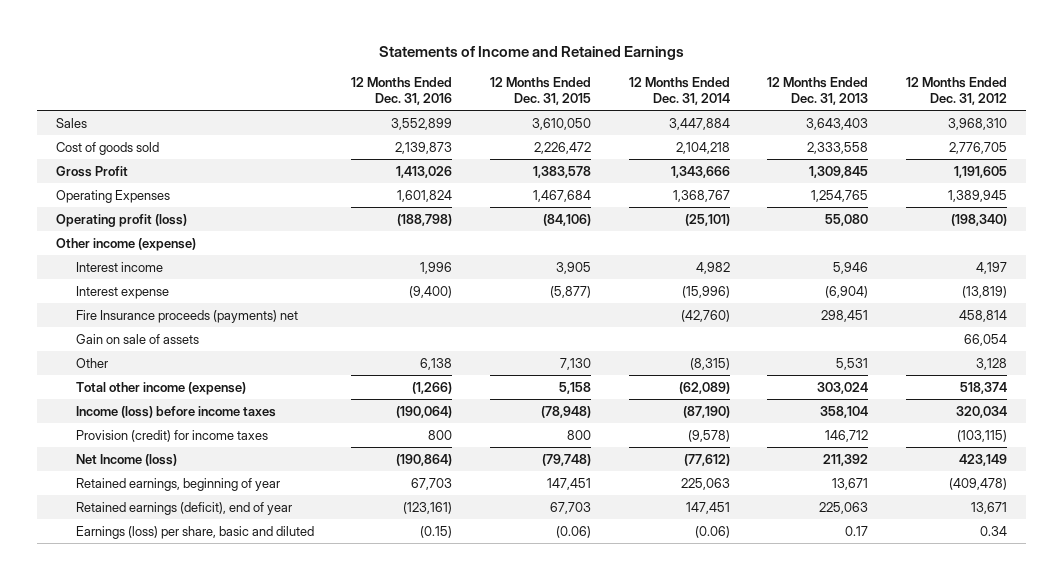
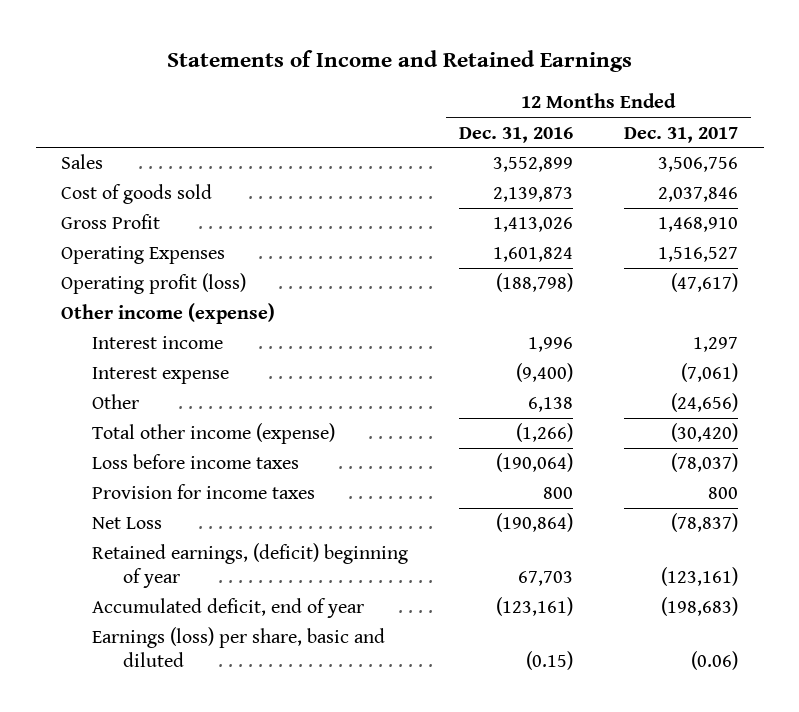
- | 12 Months Ended Dec. 31, 2016 | 12 Months Ended Dec. 31, 2015 | 12 Months Ended Dec. 31, 2014 | 12 Months Ended Dec. 31, 2013 | 12 Months Ended Dec. 31, 2012
+ | 12 Months Ended Dec. 31, 2016 | 12 Months Ended Dec. 31, 2017
- Fire Insurance proceeds (payments) net | | | (42,760) | 298,451 | 458,814
- Gain on sale of assets | | | | | 66,054
- Income (loss) before income taxes | (190,064) | (78,948) | (87,190) | 358,104 | 320,034
- Provision (credit) for income taxes | 800 | 800 | (9,578) | 146,712 | (103,115)
- Net Income (loss) | (190,864) | (79,748) | (77,612) | 211,392 | 423,149
- Retained earnings, beginning of year | 67,703 | 147,451 | 225,063 | 13,671 | (409,478)
- Retained earnings (deficit), end of year | (123,161) | 67,703 | 147,451 | 225,063 | 13,671
+ Loss before income taxes | (190,064) | (78,037)
+ Provision for income taxes | 800 | 800
+ Net Loss | (190,864) | (78,837)
+ Retained earnings, (deficit) beginning of year | 67,703 | (123,161)
+ Accumulated deficit, end of year | (123,161) | (198,683)

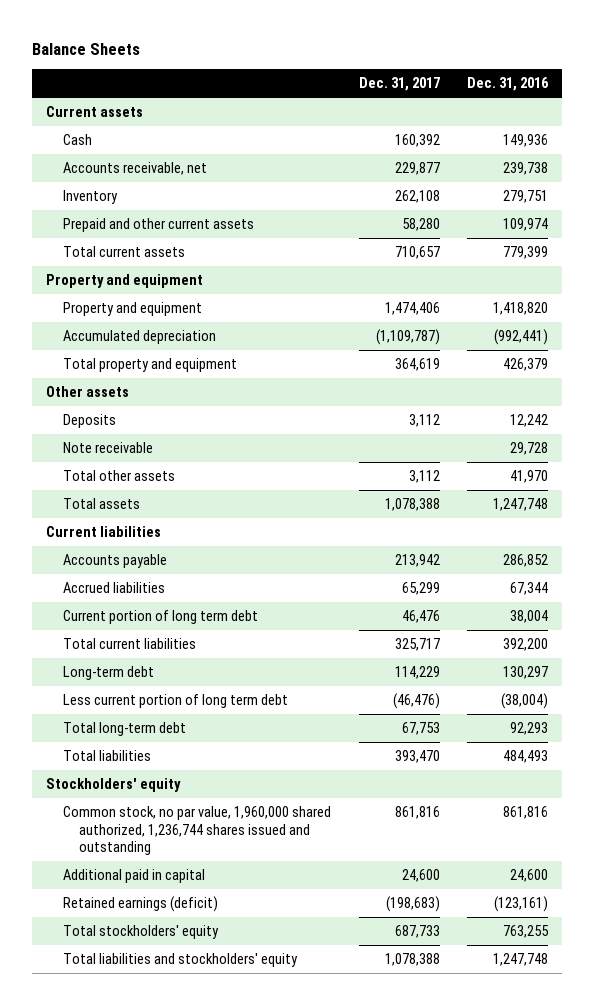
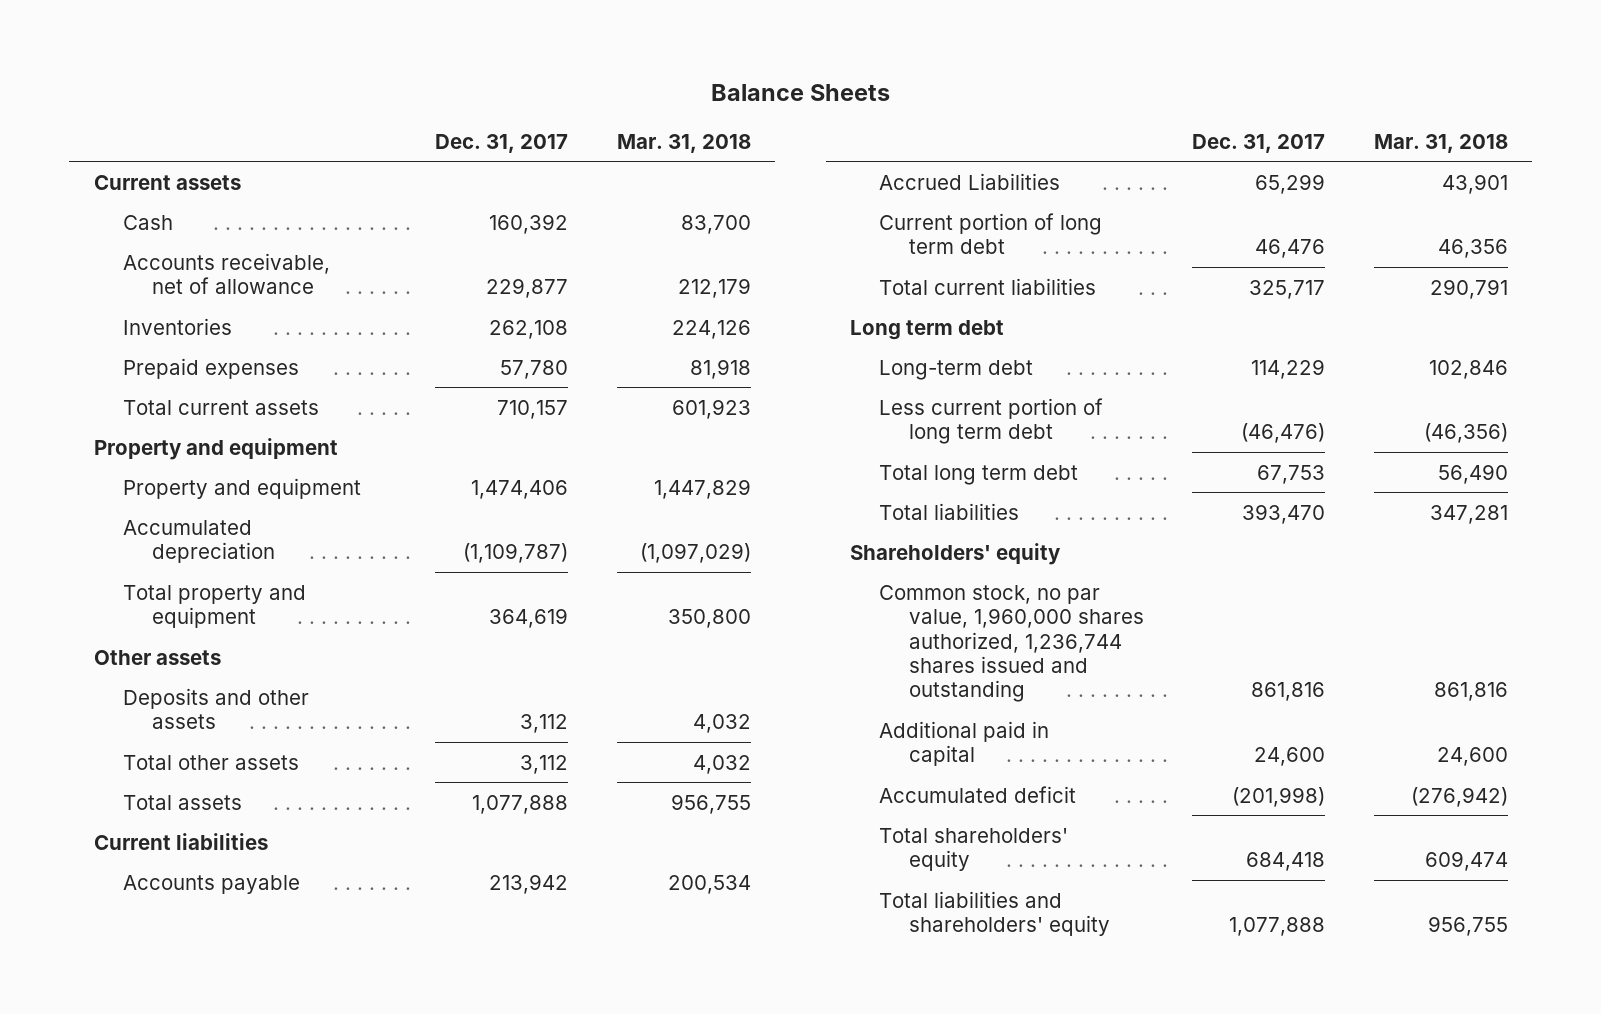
- | Dec. 31, 2017 | Dec. 31, 2016
+ | Dec. 31, 2017 | Mar. 31, 2018
- Accounts receivable, net | 229,877 | 239,738
- Inventory | 262,108 | 279,751
- Prepaid and other current assets | 58,280 | 109,974
- Total current assets | 710,657 | 779,399
+ Accounts receivable, net of allowance | 229,877 | 212,179
+ Inventories | 262,108 | 224,126
+ Prepaid expenses | 57,780 | 81,918
+ Total current assets | 710,157 | 601,923
- Deposits | 3,112 | 12,242
- Note receivable | | 29,728
+ Deposits and other assets | 3,112 | 4,032
- Total assets | 1,078,388 | 1,247,748
+ Total assets | 1,077,888 | 956,755
- Accrued liabilities | 65,299 | 67,344
+ Accrued Liabilities | 65,299 | 43,901
+ Long term debt
- Total long-term debt | 67,753 | 92,293
+ Total long term debt | 67,753 | 56,490
- Stockholders' equity
- Common stock, no par value, 1,960,000 shared authorized, 1,236,744 shares issued and outstanding | 861,816 | 861,816
+ Shareholders' equity
+ Common stock, no par value, 1,960,000 shares authorized, 1,236,744 shares issued and outstanding | 861,816 | 861,816
- Retained earnings (deficit) | (198,683) | (123,161)
- Total stockholders' equity | 687,733 | 763,255
- Total liabilities and stockholders' equity | 1,078,388 | 1,247,748
+ Accumulated deficit | (201,998) | (276,942)
+ Total shareholders' equity | 684,418 | 609,474
+ Total liabilities and shareholders' equity | 1,077,888 | 956,755

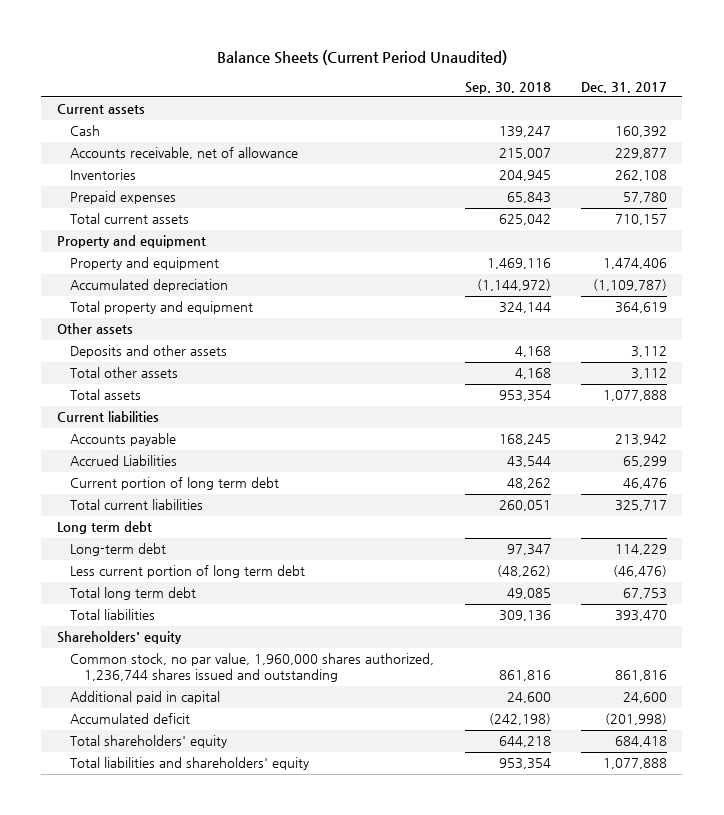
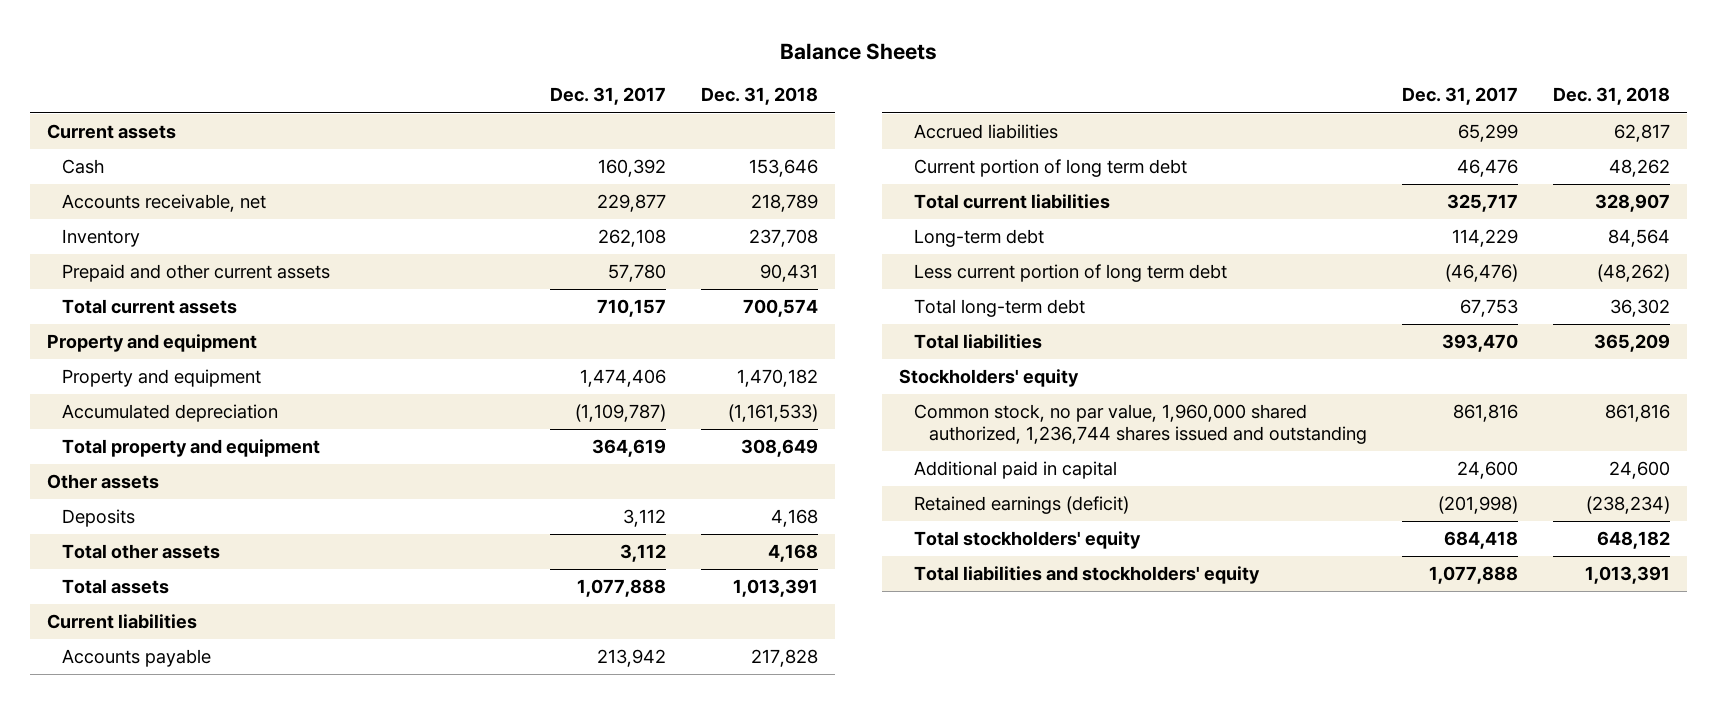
- Balance Sheets (Current Period Unaudited)
+ Balance Sheets
- | Sep. 30, 2018 | Dec. 31, 2017
+ | Dec. 31, 2017 | Dec. 31, 2018
- Accounts receivable, net of allowance | 215,007 | 229,877
- Inventories | 204,945 | 262,108
- Prepaid expenses | 65,843 | 57,780
+ Accounts receivable, net | 229,877 | 218,789
+ Inventory | 262,108 | 237,708
+ Prepaid and other current assets | 57,780 | 90,431
- Deposits and other assets | 4,168 | 3,112
+ Deposits | 3,112 | 4,168
- Accrued Liabilities | 43,544 | 65,299
+ Accrued liabilities | 65,299 | 62,817
- Long term debt
- Total long term debt | 49,085 | 67,753
+ Total long-term debt | 67,753 | 36,302
- Shareholders' equity
- Common stock, no par value, 1,960,000 shares authorized, 1,236,744 shares issued and outstanding | 861,816 | 861,816
+ Stockholders' equity
+ Common stock, no par value, 1,960,000 shared authorized, 1,236,744 shares issued and outstanding | 861,816 | 861,816
- Accumulated deficit | (242,198) | (201,998)
- Total shareholders' equity | 644,218 | 684,418
- Total liabilities and shareholders' equity | 953,354 | 1,077,888
+ Retained earnings (deficit) | (201,998) | (238,234)
+ Total stockholders' equity | 684,418 | 648,182
+ Total liabilities and stockholders' equity | 1,077,888 | 1,013,391

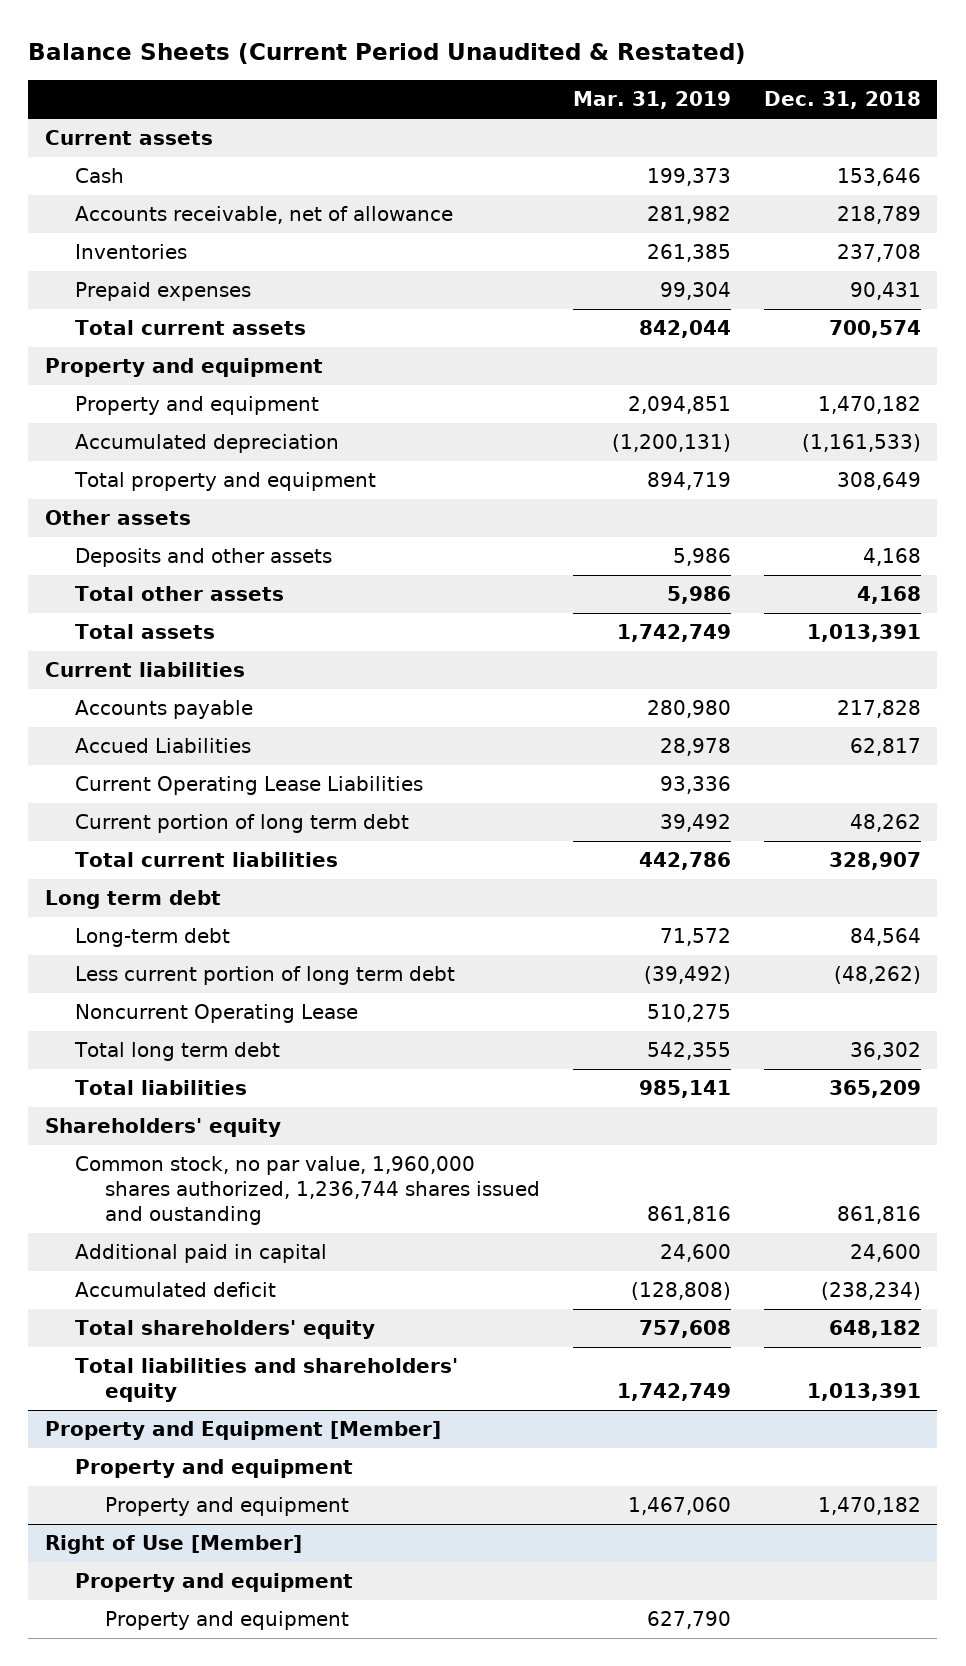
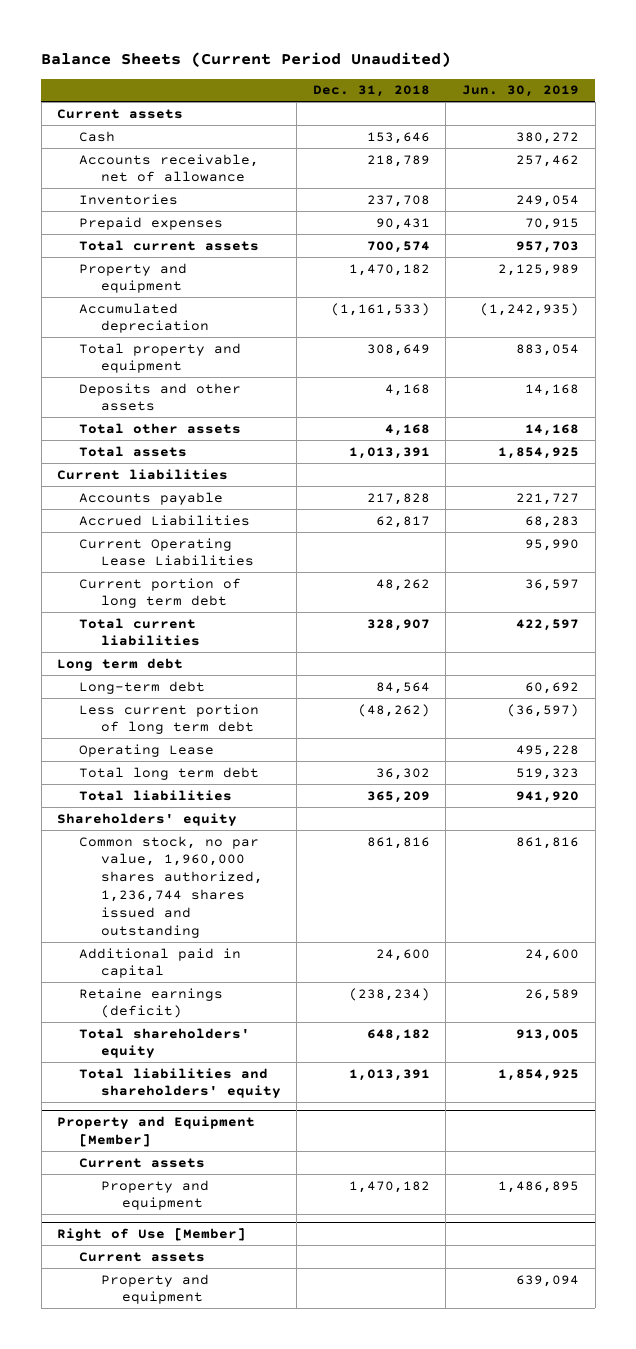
- Balance Sheets (Current Period Unaudited & Restated)
+ Balance Sheets (Current Period Unaudited)
- | Mar. 31, 2019 | Dec. 31, 2018
+ | Dec. 31, 2018 | Jun. 30, 2019
- Property and equipment
- Other assets
- Accued Liabilities | 28,978 | 62,817
+ Accrued Liabilities | 62,817 | 68,283
- Noncurrent Operating Lease | 510,275 |
+ Operating Lease | | 495,228
- Common stock, no par value, 1,960,000 shares authorized, 1,236,744 shares issued and oustanding | 861,816 | 861,816
+ Common stock, no par value, 1,960,000 shares authorized, 1,236,744 shares issued and outstanding | 861,816 | 861,816
- Accumulated deficit | (128,808) | (238,234)
+ Retaine earnings (deficit) | (238,234) | 26,589
@ Property and Equipment [Member]
- Property and equipment
+ Current assets
@ Right of Use [Member]
- Property and equipment
+ Current assets

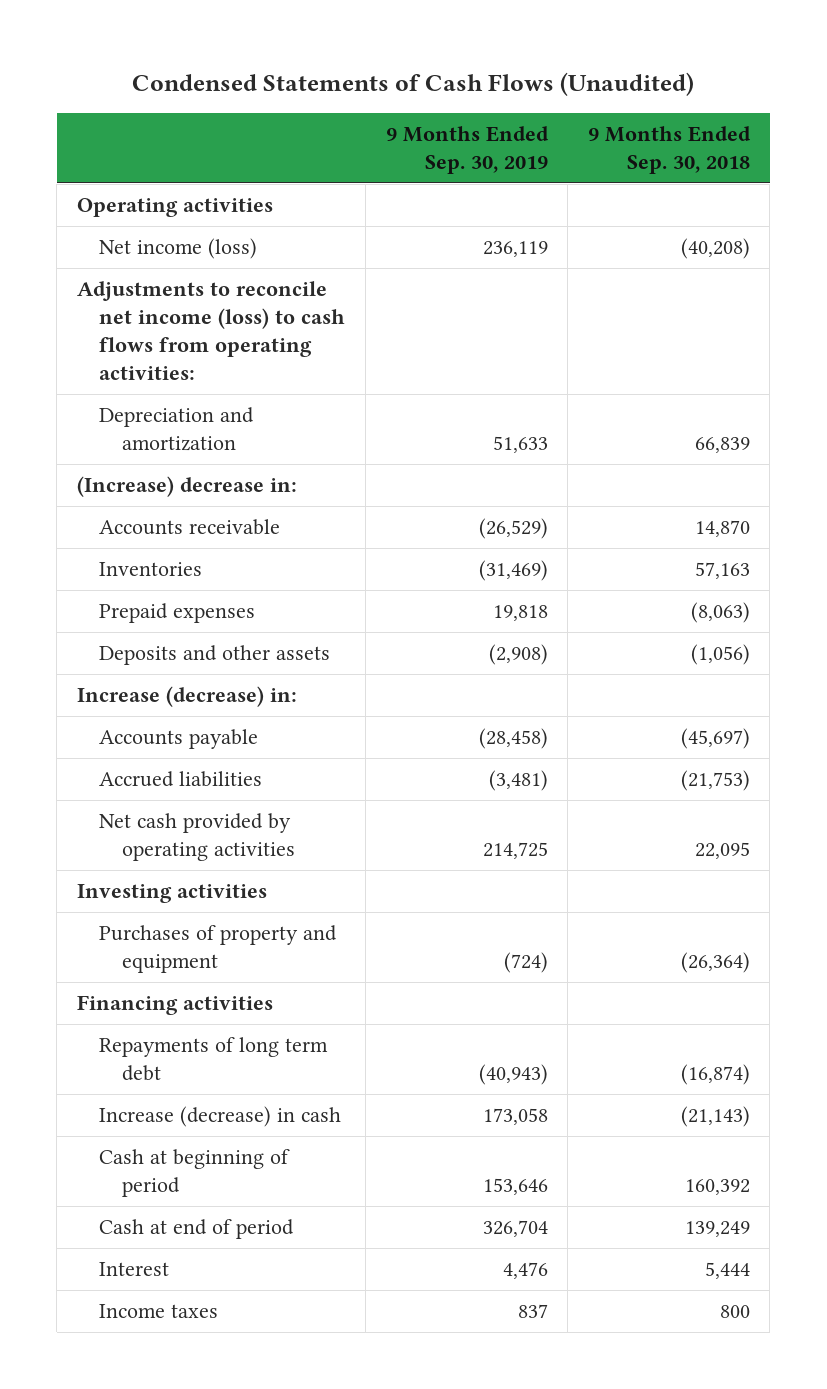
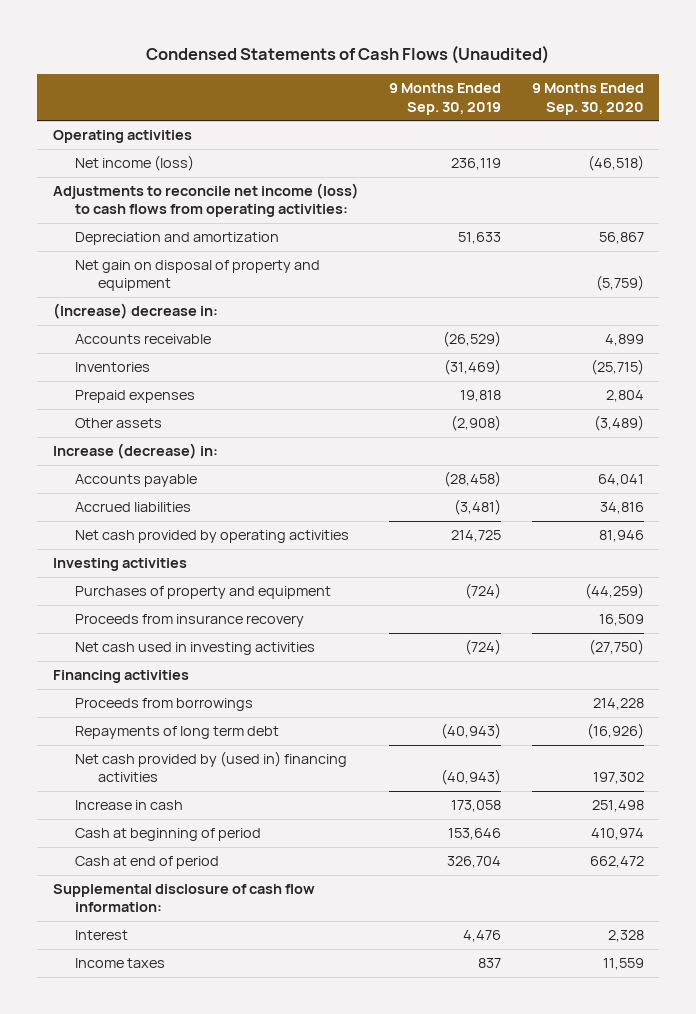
- | 9 Months Ended Sep. 30, 2019 | 9 Months Ended Sep. 30, 2018
+ | 9 Months Ended Sep. 30, 2019 | 9 Months Ended Sep. 30, 2020
+ Net gain on disposal of property and equipment | | (5,759)
- Deposits and other assets | (2,908) | (1,056)
+ Other assets | (2,908) | (3,489)
+ Proceeds from insurance recovery | | 16,509
+ Net cash used in investing activities | (724) | (27,750)
+ Proceeds from borrowings | | 214,228
- Increase (decrease) in cash | 173,058 | (21,143)
+ Net cash provided by (used in) financing activities | (40,943) | 197,302
+ Increase in cash | 173,058 | 251,498
+ Supplemental disclosure of cash flow information:

